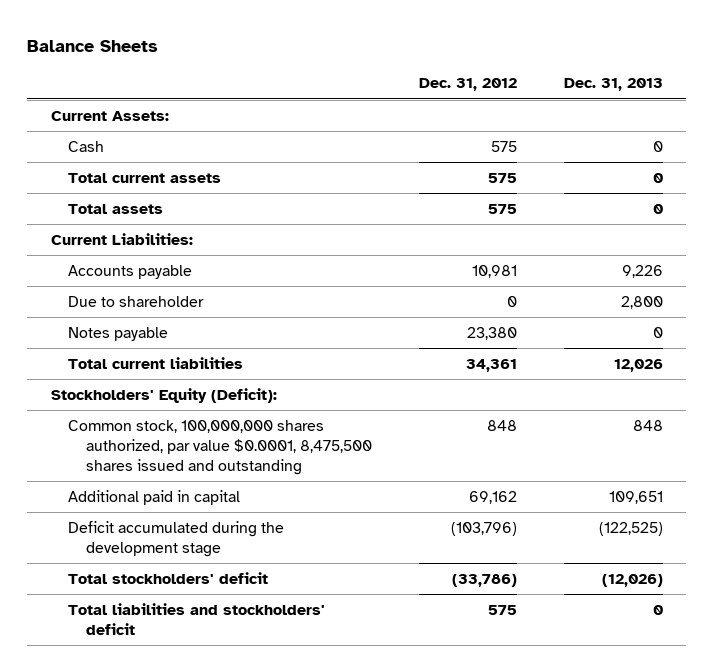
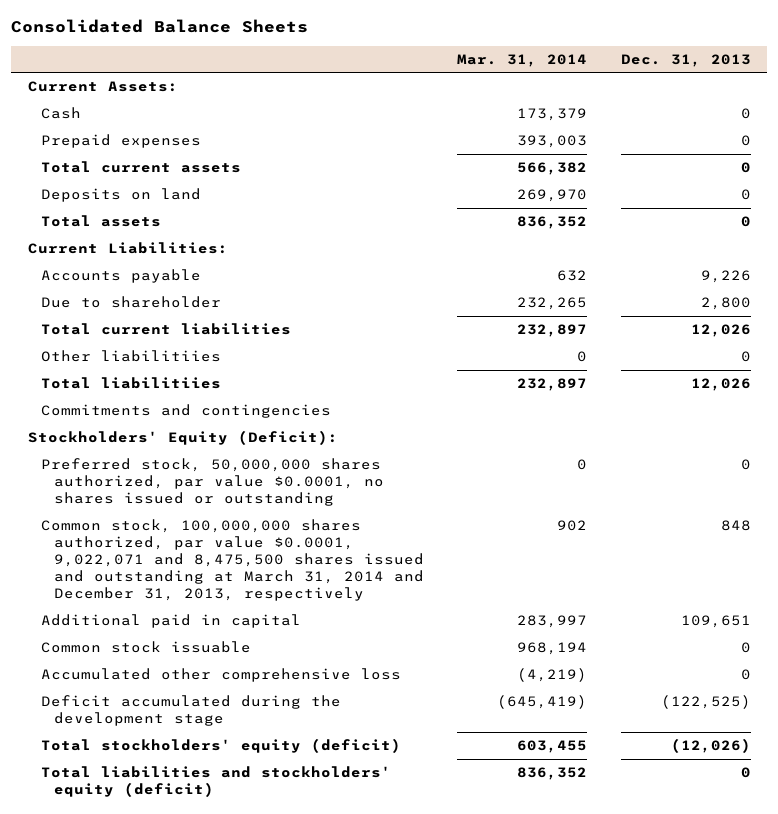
- Balance Sheets
+ Consolidated Balance Sheets
- | Dec. 31, 2012 | Dec. 31, 2013
+ | Mar. 31, 2014 | Dec. 31, 2013
+ Prepaid expenses | 393,003 | 0
+ Deposits on land | 269,970 | 0
- Notes payable | 23,380 | 0
+ Other liabilitiies | 0 | 0
+ Total liabilitiies | 232,897 | 12,026
+ Commitments and contingencies
- Common stock, 100,000,000 shares authorized, par value $0.0001, 8,475,500 shares issued and outstanding | 848 | 848
+ Preferred stock, 50,000,000 shares authorized, par value $0.0001, no shares issued or outstanding | 0 | 0
+ Common stock, 100,000,000 shares authorized, par value $0.0001, 9,022,071 and 8,475,500 shares issued and outstanding at March 31, 2014 and December 31, 2013, respectively | 902 | 848
+ Common stock issuable | 968,194 | 0
+ Accumulated other comprehensive loss | (4,219) | 0
- Total stockholders' deficit | (33,786) | (12,026)
- Total liabilities and stockholders' deficit | 575 | 0
+ Total stockholders' equity (deficit) | 603,455 | (12,026)
+ Total liabilities and stockholders' equity (deficit) | 836,352 | 0

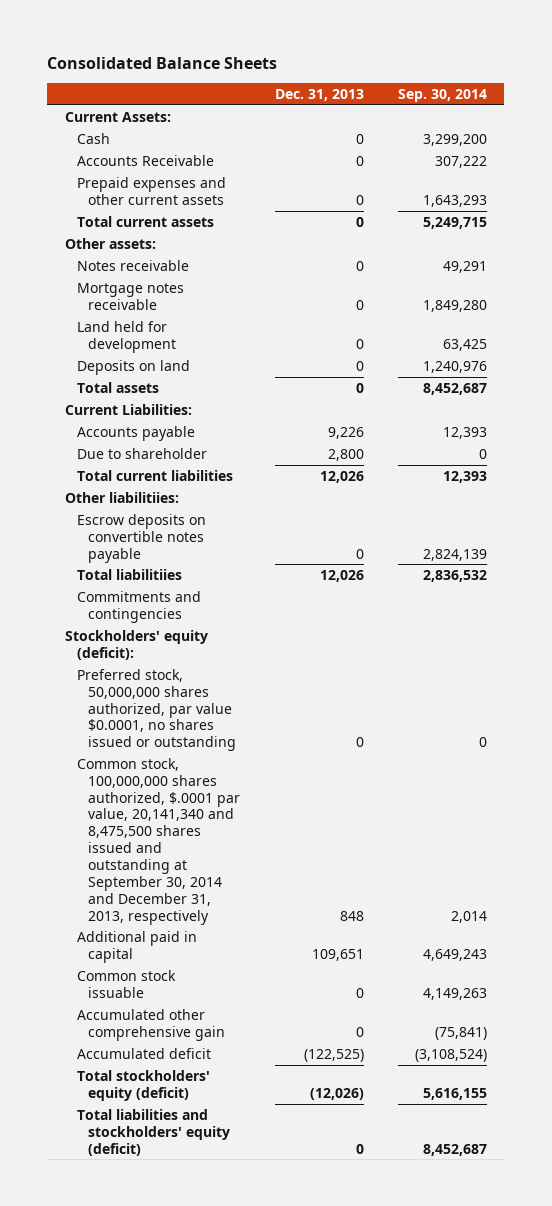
- | Mar. 31, 2014 | Dec. 31, 2013
+ | Dec. 31, 2013 | Sep. 30, 2014
- Prepaid expenses | 393,003 | 0
+ Accounts Receivable | 0 | 307,222
+ Prepaid expenses and other current assets | 0 | 1,643,293
+ Other assets:
+ Notes receivable | 0 | 49,291
+ Mortgage notes receivable | 0 | 1,849,280
+ Land held for development | 0 | 63,425
- Other liabilitiies | 0 | 0
+ Other liabilitiies:
+ Escrow deposits on convertible notes payable | 0 | 2,824,139
- Stockholders' Equity (Deficit):
+ Stockholders' equity (deficit):
- Common stock, 100,000,000 shares authorized, par value $0.0001, 9,022,071 and 8,475,500 shares issued and outstanding at March 31, 2014 and December 31, 2013, respectively | 902 | 848
+ Common stock, 100,000,000 shares authorized, $.0001 par value, 20,141,340 and 8,475,500 shares issued and outstanding at September 30, 2014 and December 31, 2013, respectively | 848 | 2,014
- Accumulated other comprehensive loss | (4,219) | 0
- Deficit accumulated during the development stage | (645,419) | (122,525)
+ Accumulated other comprehensive gain | 0 | (75,841)
+ Accumulated deficit | (122,525) | (3,108,524)

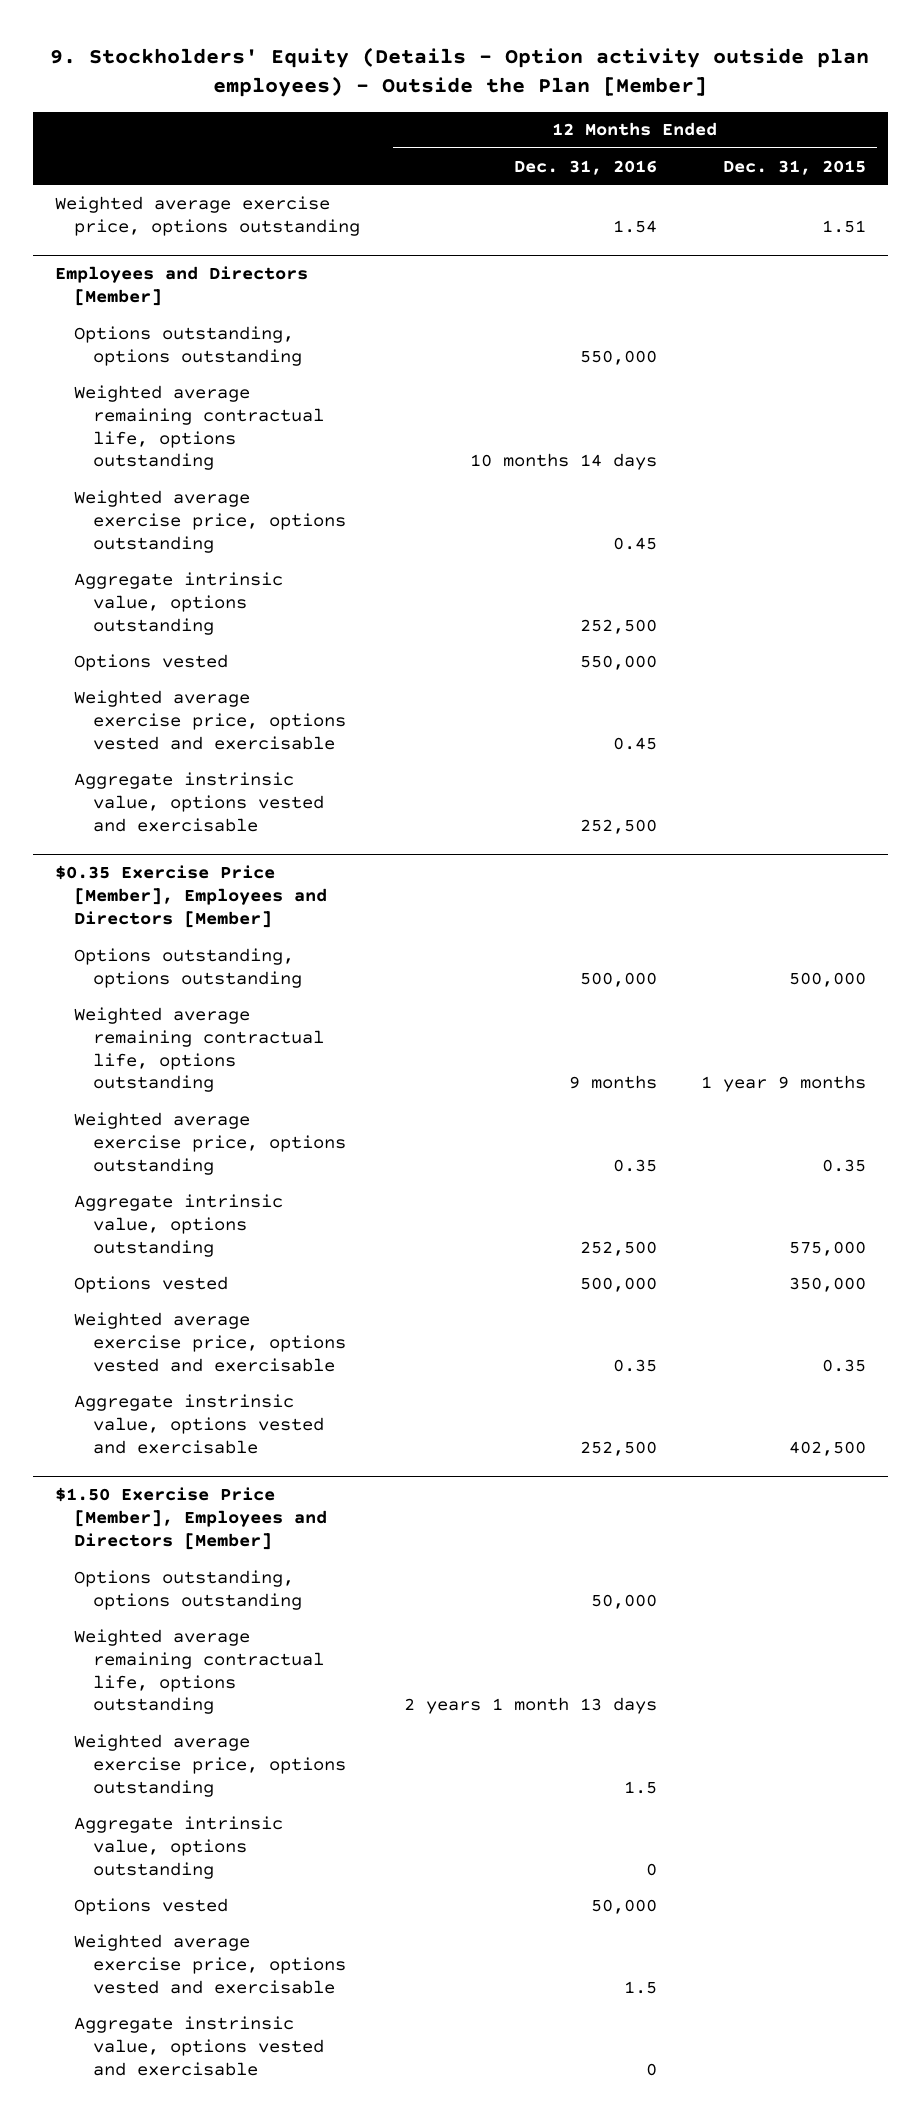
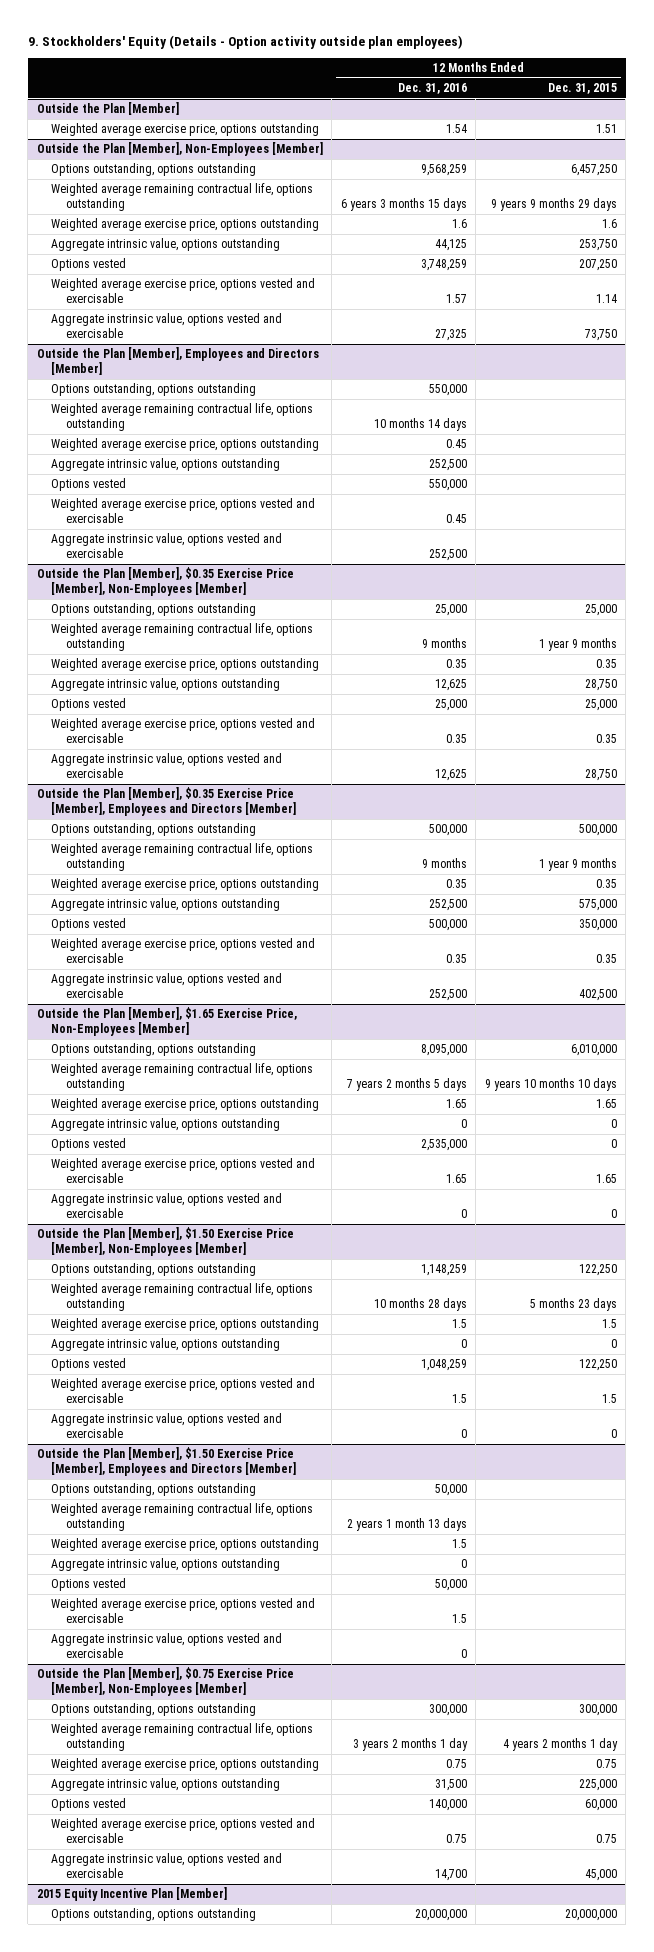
- 9. Stockholders' Equity (Details - Option activity outside plan employees) - Outside the Plan [Member]
+ 9. Stockholders' Equity (Details - Option activity outside plan employees)
+ Outside the Plan [Member]
- Employees and Directors [Member]
+ Outside the Plan [Member], Non-Employees [Member]
+ Options outstanding, options outstanding | 9,568,259 | 6,457,250
+ Weighted average remaining contractual life, options outstanding | 6 years 3 months 15 days | 9 years 9 months 29 days
+ Weighted average exercise price, options outstanding | 1.6 | 1.6
+ Aggregate intrinsic value, options outstanding | 44,125 | 253,750
+ Options vested | 3,748,259 | 207,250
+ Weighted average exercise price, options vested and exercisable | 1.57 | 1.14
+ Aggregate instrinsic value, options vested and exercisable | 27,325 | 73,750
+ Outside the Plan [Member], Employees and Directors [Member]
- $0.35 Exercise Price [Member], Employees and Directors [Member]
+ Outside the Plan [Member], $0.35 Exercise Price [Member], Non-Employees [Member]
+ Options outstanding, options outstanding | 25,000 | 25,000
+ Weighted average remaining contractual life, options outstanding | 9 months | 1 year 9 months
+ Weighted average exercise price, options outstanding | 0.35 | 0.35
+ Aggregate intrinsic value, options outstanding | 12,625 | 28,750
+ Options vested | 25,000 | 25,000
+ Weighted average exercise price, options vested and exercisable | 0.35 | 0.35
+ Aggregate instrinsic value, options vested and exercisable | 12,625 | 28,750
+ Outside the Plan [Member], $0.35 Exercise Price [Member], Employees and Directors [Member]
- $1.50 Exercise Price [Member], Employees and Directors [Member]
+ Outside the Plan [Member], $1.65 Exercise Price, Non-Employees [Member]
+ Options outstanding, options outstanding | 8,095,000 | 6,010,000
+ Weighted average remaining contractual life, options outstanding | 7 years 2 months 5 days | 9 years 10 months 10 days
+ Weighted average exercise price, options outstanding | 1.65 | 1.65
+ Aggregate intrinsic value, options outstanding | 0 | 0
+ Options vested | 2,535,000 | 0
+ Weighted average exercise price, options vested and exercisable | 1.65 | 1.65
+ Aggregate instrinsic value, options vested and exercisable | 0 | 0
+ Outside the Plan [Member], $1.50 Exercise Price [Member], Non-Employees [Member]
+ Options outstanding, options outstanding | 1,148,259 | 122,250
+ Weighted average remaining contractual life, options outstanding | 10 months 28 days | 5 months 23 days
+ Weighted average exercise price, options outstanding | 1.5 | 1.5
+ Aggregate intrinsic value, options outstanding | 0 | 0
+ Options vested | 1,048,259 | 122,250
+ Weighted average exercise price, options vested and exercisable | 1.5 | 1.5
+ Aggregate instrinsic value, options vested and exercisable | 0 | 0
+ Outside the Plan [Member], $1.50 Exercise Price [Member], Employees and Directors [Member]
+ Outside the Plan [Member], $0.75 Exercise Price [Member], Non-Employees [Member]
+ Options outstanding, options outstanding | 300,000 | 300,000
+ Weighted average remaining contractual life, options outstanding | 3 years 2 months 1 day | 4 years 2 months 1 day
+ Weighted average exercise price, options outstanding | 0.75 | 0.75
+ Aggregate intrinsic value, options outstanding | 31,500 | 225,000
+ Options vested | 140,000 | 60,000
+ Weighted average exercise price, options vested and exercisable | 0.75 | 0.75
+ Aggregate instrinsic value, options vested and exercisable | 14,700 | 45,000
+ 2015 Equity Incentive Plan [Member]
+ Options outstanding, options outstanding | 20,000,000 | 20,000,000

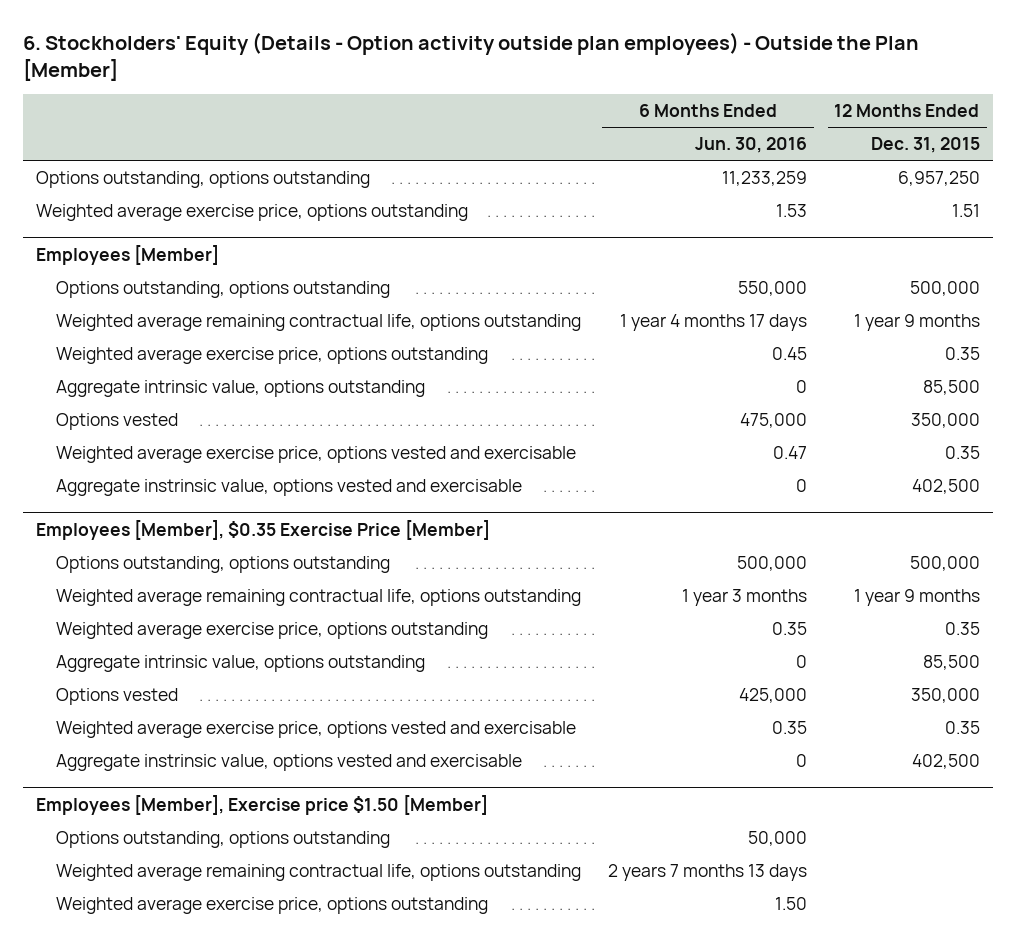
- 9. Stockholders' Equity (Details - Option activity outside plan employees)
+ 6. Stockholders' Equity (Details - Option activity outside plan employees) - Outside the Plan [Member]
- | 12 Months Ended Dec. 31, 2016 | 12 Months Ended Dec. 31, 2015
+ | 6 Months Ended Jun. 30, 2016 | 12 Months Ended Dec. 31, 2015
- Outside the Plan [Member]
+ Options outstanding, options outstanding | 11,233,259 | 6,957,250
- Outside the Plan [Member], Non-Employees [Member]
- Options outstanding, options outstanding | 9,568,259 | 6,457,250
- Weighted average remaining contractual life, options outstanding | 6 years 3 months 15 days | 9 years 9 months 29 days
- Weighted average exercise price, options outstanding | 1.6 | 1.6
- Aggregate intrinsic value, options outstanding | 44,125 | 253,750
- Options vested | 3,748,259 | 207,250
- Weighted average exercise price, options vested and exercisable | 1.57 | 1.14
- Aggregate instrinsic value, options vested and exercisable | 27,325 | 73,750
- Outside the Plan [Member], Employees and Directors [Member]
- Options outstanding, options outstanding | 550,000 |
- Weighted average remaining contractual life, options outstanding | 10 months 14 days |
- Weighted average exercise price, options outstanding | 0.45 |
- Aggregate intrinsic value, options outstanding | 252,500 |
- Options vested | 550,000 |
- Weighted average exercise price, options vested and exercisable | 0.45 |
- Aggregate instrinsic value, options vested and exercisable | 252,500 |
- Outside the Plan [Member], $0.35 Exercise Price [Member], Non-Employees [Member]
- Options outstanding, options outstanding | 25,000 | 25,000
+ Employees [Member]
+ Options outstanding, options outstanding | 550,000 | 500,000
- Aggregate intrinsic value, options outstanding | 12,625 | 28,750
- Options vested | 25,000 | 25,000
+ Aggregate intrinsic value, options outstanding | 0 | 85,500
+ Options vested | 475,000 | 350,000
- Aggregate instrinsic value, options vested and exercisable | 12,625 | 28,750
- Outside the Plan [Member], $0.35 Exercise Price [Member], Employees and Directors [Member]
+ Aggregate instrinsic value, options vested and exercisable | 0 | 402,500
+ Employees [Member], $0.35 Exercise Price [Member]
- Aggregate intrinsic value, options outstanding | 252,500 | 575,000
+ Aggregate intrinsic value, options outstanding | 0 | 85,500
- Outside the Plan [Member], $1.65 Exercise Price, Non-Employees [Member]
- Options outstanding, options outstanding | 8,095,000 | 6,010,000
- Weighted average remaining contractual life, options outstanding | 7 years 2 months 5 days | 9 years 10 months 10 days
- Weighted average exercise price, options outstanding | 1.65 | 1.65
- Aggregate intrinsic value, options outstanding | 0 | 0
- Options vested | 2,535,000 | 0
- Weighted average exercise price, options vested and exercisable | 1.65 | 1.65
- Aggregate instrinsic value, options vested and exercisable | 0 | 0
- Outside the Plan [Member], $1.50 Exercise Price [Member], Non-Employees [Member]
- Options outstanding, options outstanding | 1,148,259 | 122,250
- Weighted average remaining contractual life, options outstanding | 10 months 28 days | 5 months 23 days
- Weighted average exercise price, options outstanding | 1.5 | 1.5
- Aggregate intrinsic value, options outstanding | 0 | 0
- Options vested | 1,048,259 | 122,250
- Weighted average exercise price, options vested and exercisable | 1.5 | 1.5
- Aggregate instrinsic value, options vested and exercisable | 0 | 0
- Outside the Plan [Member], $1.50 Exercise Price [Member], Employees and Directors [Member]
+ Employees [Member], Exercise price $1.50 [Member]
- Aggregate intrinsic value, options outstanding | 0 |
- Options vested | 50,000 |
- Weighted average exercise price, options vested and exercisable | 1.5 |
- Aggregate instrinsic value, options vested and exercisable | 0 |
- Outside the Plan [Member], $0.75 Exercise Price [Member], Non-Employees [Member]
- Options outstanding, options outstanding | 300,000 | 300,000
- Weighted average remaining contractual life, options outstanding | 3 years 2 months 1 day | 4 years 2 months 1 day
- Weighted average exercise price, options outstanding | 0.75 | 0.75
- Aggregate intrinsic value, options outstanding | 31,500 | 225,000
- Options vested | 140,000 | 60,000
- Weighted average exercise price, options vested and exercisable | 0.75 | 0.75
- Aggregate instrinsic value, options vested and exercisable | 14,700 | 45,000
- 2015 Equity Incentive Plan [Member]
- Options outstanding, options outstanding | 20,000,000 | 20,000,000

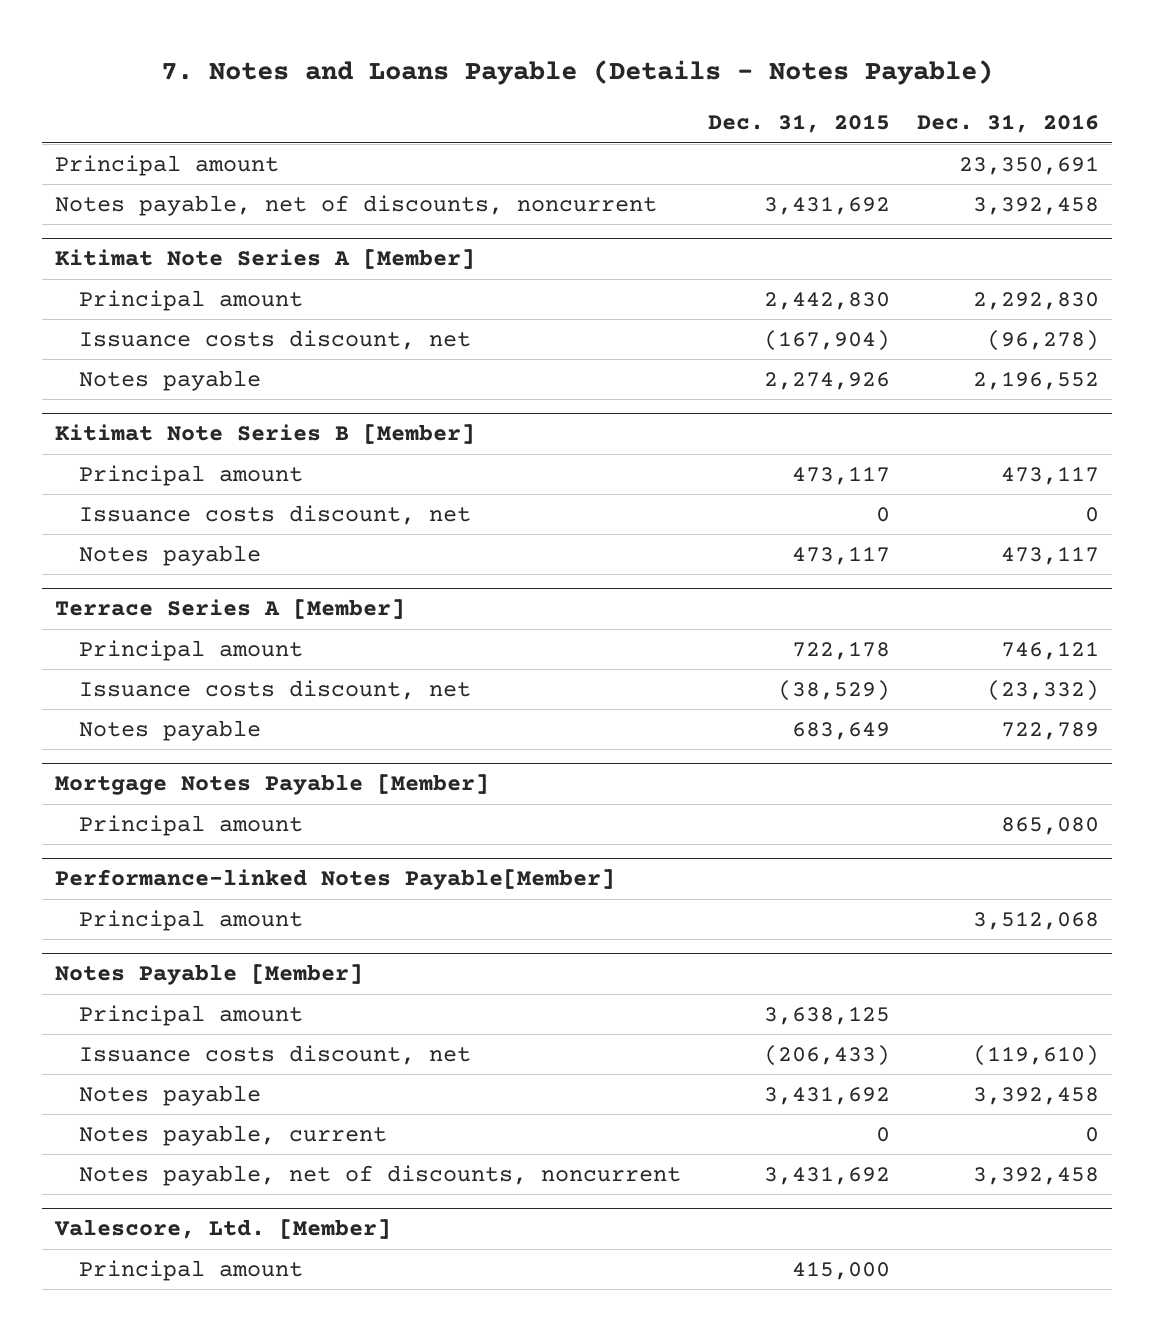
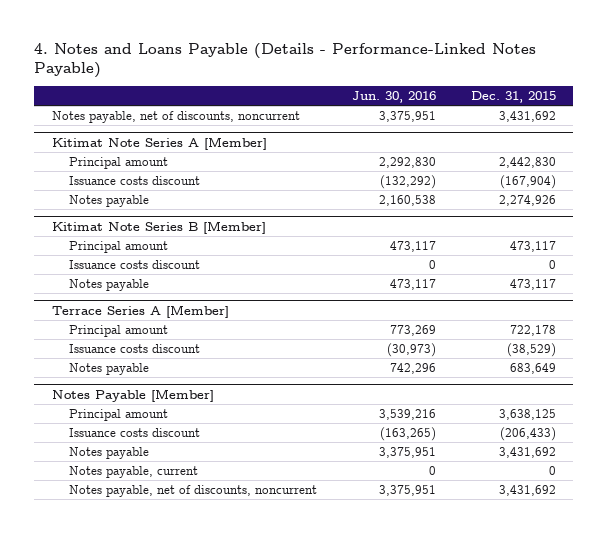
- 7. Notes and Loans Payable (Details - Notes Payable)
+ 4. Notes and Loans Payable (Details - Performance-Linked Notes Payable)
- | Dec. 31, 2015 | Dec. 31, 2016
+ | Jun. 30, 2016 | Dec. 31, 2015
- Principal amount | | 23,350,691
@ Kitimat Note Series A [Member]
- Issuance costs discount, net | (167,904) | (96,278)
+ Issuance costs discount | (132,292) | (167,904)
@ Kitimat Note Series B [Member]
- Issuance costs discount, net | 0 | 0
+ Issuance costs discount | 0 | 0
@ Terrace Series A [Member]
- Issuance costs discount, net | (38,529) | (23,332)
+ Issuance costs discount | (30,973) | (38,529)
- Mortgage Notes Payable [Member]
- Principal amount | | 865,080
- Performance-linked Notes Payable[Member]
- Principal amount | | 3,512,068
@ Notes Payable [Member]
- Issuance costs discount, net | (206,433) | (119,610)
+ Issuance costs discount | (163,265) | (206,433)
- Valescore, Ltd. [Member]
- Principal amount | 415,000 |

